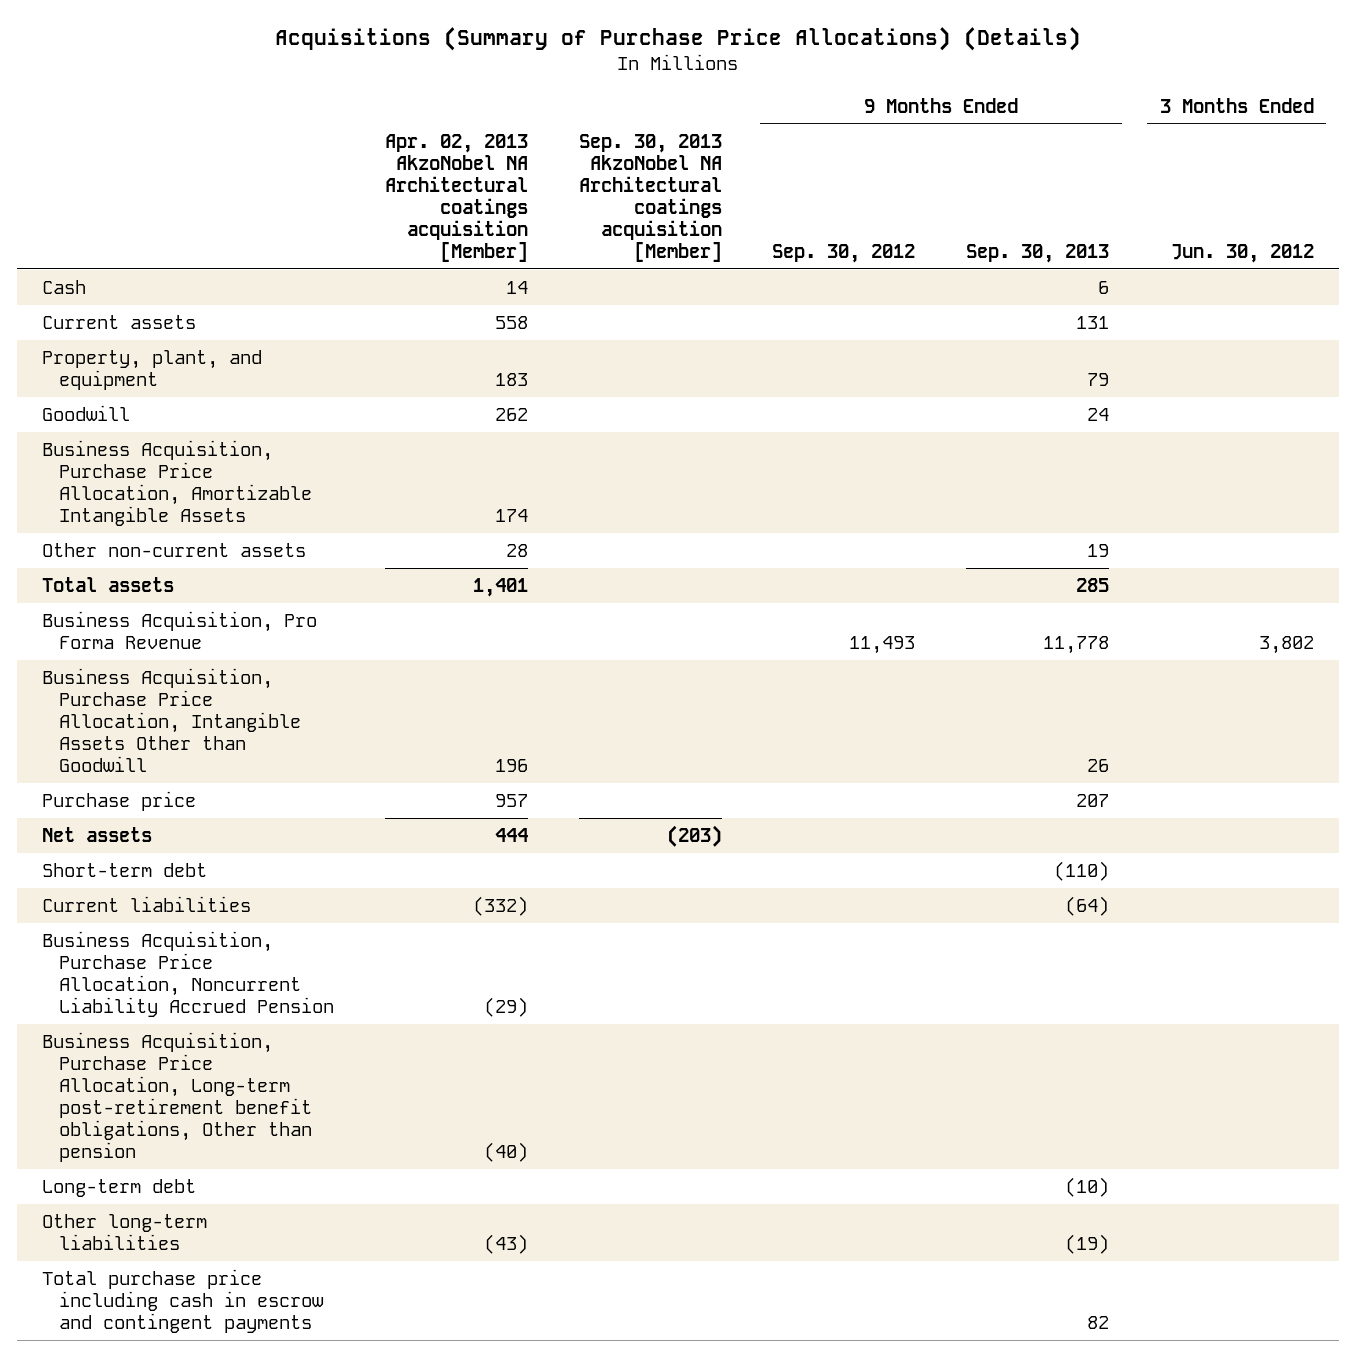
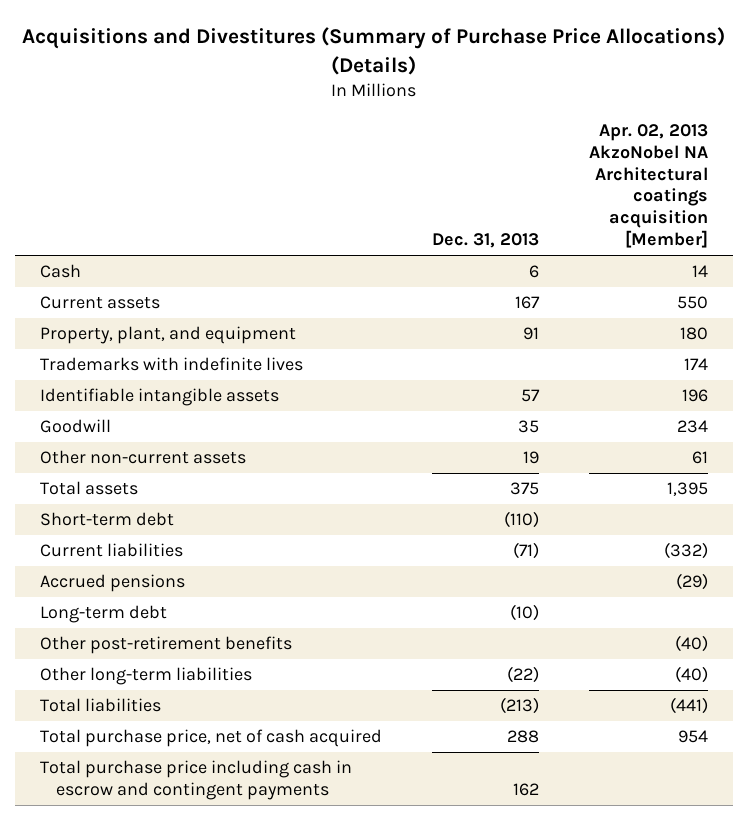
- Acquisitions (Summary of Purchase Price Allocations) (Details)
+ Acquisitions and Divestitures (Summary of Purchase Price Allocations) (Details)
- | Apr. 02, 2013 AkzoNobel NA Architectural coatings acquisition [Member] | Sep. 30, 2013 AkzoNobel NA Architectural coatings acquisition [Member] | 9 Months Ended Sep. 30, 2012 | 9 Months Ended Sep. 30, 2013 | 3 Months Ended Jun. 30, 2012
+ | Dec. 31, 2013 | Apr. 02, 2013 AkzoNobel NA Architectural coatings acquisition [Member]
- Current assets | 558 | | | 131 |
- Property, plant, and equipment | 183 | | | 79 |
- Goodwill | 262 | | | 24 |
- Business Acquisition, Purchase Price Allocation, Amortizable Intangible Assets | 174 | | | |
- Other non-current assets | 28 | | | 19 |
- Total assets | 1,401 | | | 285 |
- Business Acquisition, Pro Forma Revenue | | | 11,493 | 11,778 | 3,802
- Business Acquisition, Purchase Price Allocation, Intangible Assets Other than Goodwill | 196 | | | 26 |
- Purchase price | 957 | | | 207 |
- Net assets | 444 | (203) | | |
+ Current assets | 167 | 550
+ Property, plant, and equipment | 91 | 180
+ Trademarks with indefinite lives | | 174
+ Identifiable intangible assets | 57 | 196
+ Goodwill | 35 | 234
+ Other non-current assets | 19 | 61
+ Total assets | 375 | 1,395
- Business Acquisition, Purchase Price Allocation, Noncurrent Liability Accrued Pension | (29) | | | |
- Business Acquisition, Purchase Price Allocation, Long-term post-retirement benefit obligations, Other than pension | (40) | | | |
+ Accrued pensions | | (29)
- Other long-term liabilities | (43) | | | (19) |
+ Other post-retirement benefits | | (40)
+ Other long-term liabilities | (22) | (40)
+ Total liabilities | (213) | (441)
+ Total purchase price, net of cash acquired | 288 | 954

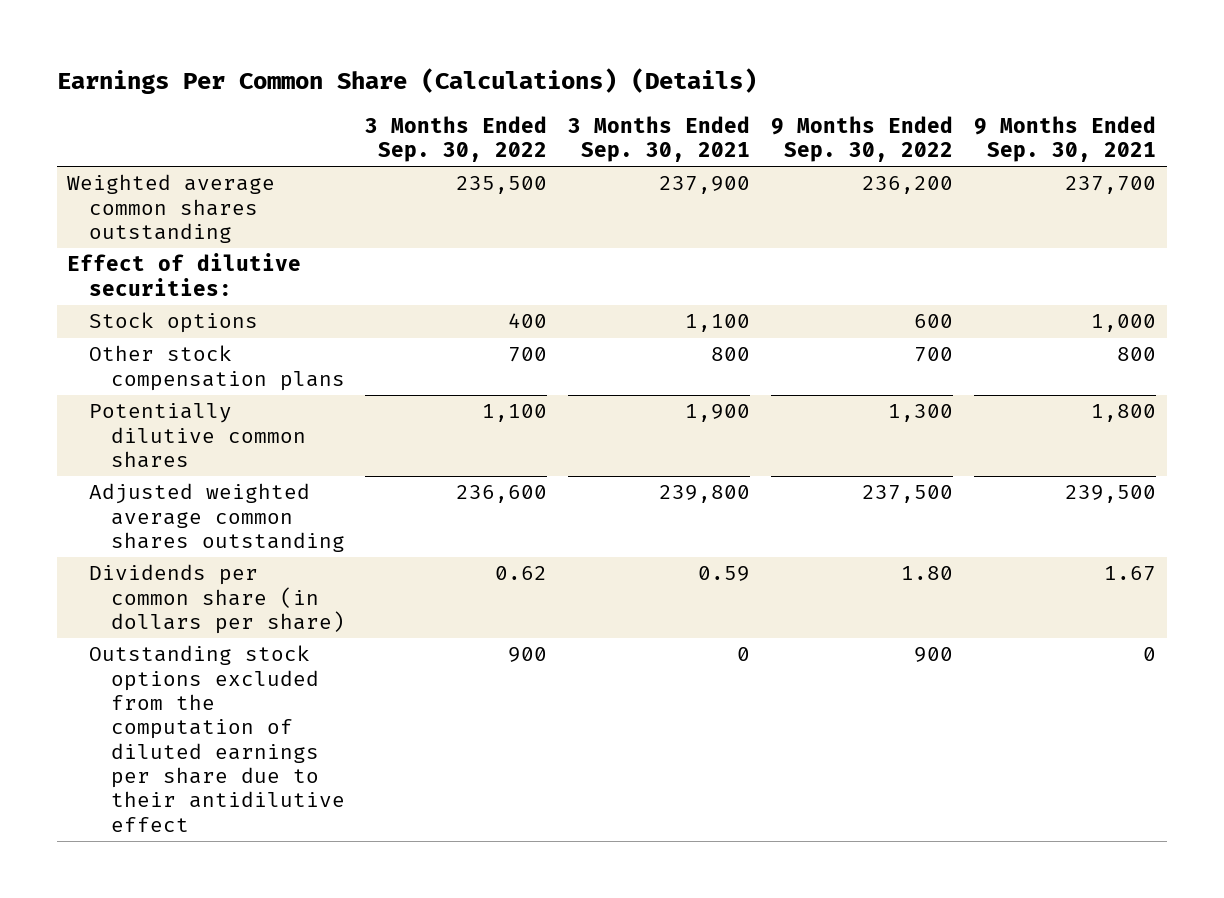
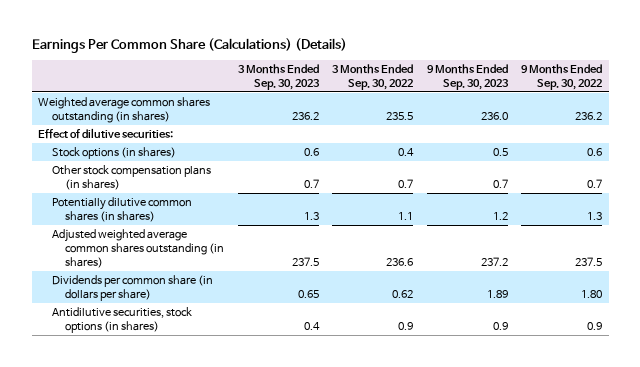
- | 3 Months Ended Sep. 30, 2022 | 3 Months Ended Sep. 30, 2021 | 9 Months Ended Sep. 30, 2022 | 9 Months Ended Sep. 30, 2021
+ | 3 Months Ended Sep. 30, 2023 | 3 Months Ended Sep. 30, 2022 | 9 Months Ended Sep. 30, 2023 | 9 Months Ended Sep. 30, 2022
- Weighted average common shares outstanding | 235,500 | 237,900 | 236,200 | 237,700
+ Weighted average common shares outstanding (in shares) | 236.2 | 235.5 | 236.0 | 236.2
- Stock options | 400 | 1,100 | 600 | 1,000
- Other stock compensation plans | 700 | 800 | 700 | 800
- Potentially dilutive common shares | 1,100 | 1,900 | 1,300 | 1,800
- Adjusted weighted average common shares outstanding | 236,600 | 239,800 | 237,500 | 239,500
+ Stock options (in shares) | 0.6 | 0.4 | 0.5 | 0.6
+ Other stock compensation plans (in shares) | 0.7 | 0.7 | 0.7 | 0.7
+ Potentially dilutive common shares (in shares) | 1.3 | 1.1 | 1.2 | 1.3
+ Adjusted weighted average common shares outstanding (in shares) | 237.5 | 236.6 | 237.2 | 237.5
- Outstanding stock options excluded from the computation of diluted earnings per share due to their antidilutive effect | 900 | 0 | 900 | 0
+ Antidilutive securities, stock options (in shares) | 0.4 | 0.9 | 0.9 | 0.9

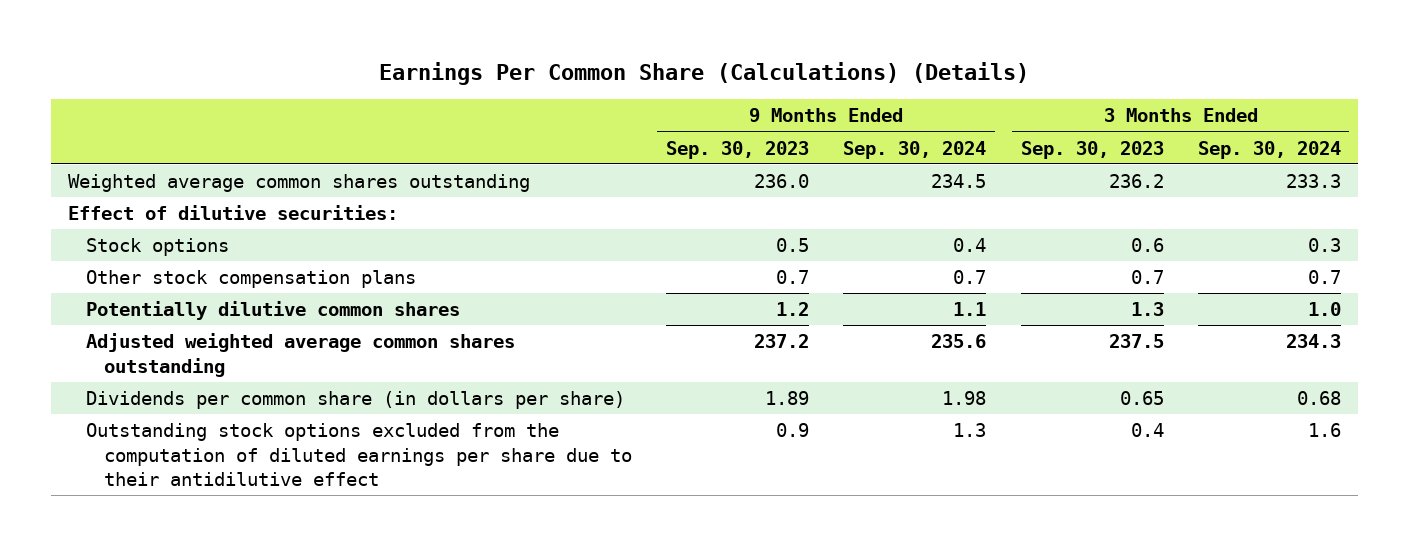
- | 3 Months Ended Sep. 30, 2023 | 3 Months Ended Sep. 30, 2022 | 9 Months Ended Sep. 30, 2023 | 9 Months Ended Sep. 30, 2022
+ | 9 Months Ended Sep. 30, 2023 | 9 Months Ended Sep. 30, 2024 | 3 Months Ended Sep. 30, 2023 | 3 Months Ended Sep. 30, 2024
- Weighted average common shares outstanding (in shares) | 236.2 | 235.5 | 236.0 | 236.2
+ Weighted average common shares outstanding | 236.0 | 234.5 | 236.2 | 233.3
- Stock options (in shares) | 0.6 | 0.4 | 0.5 | 0.6
- Other stock compensation plans (in shares) | 0.7 | 0.7 | 0.7 | 0.7
- Potentially dilutive common shares (in shares) | 1.3 | 1.1 | 1.2 | 1.3
- Adjusted weighted average common shares outstanding (in shares) | 237.5 | 236.6 | 237.2 | 237.5
+ Stock options | 0.5 | 0.4 | 0.6 | 0.3
+ Other stock compensation plans | 0.7 | 0.7 | 0.7 | 0.7
+ Potentially dilutive common shares | 1.2 | 1.1 | 1.3 | 1.0
+ Adjusted weighted average common shares outstanding | 237.2 | 235.6 | 237.5 | 234.3
- Antidilutive securities, stock options (in shares) | 0.4 | 0.9 | 0.9 | 0.9
+ Outstanding stock options excluded from the computation of diluted earnings per share due to their antidilutive effect | 0.9 | 1.3 | 0.4 | 1.6

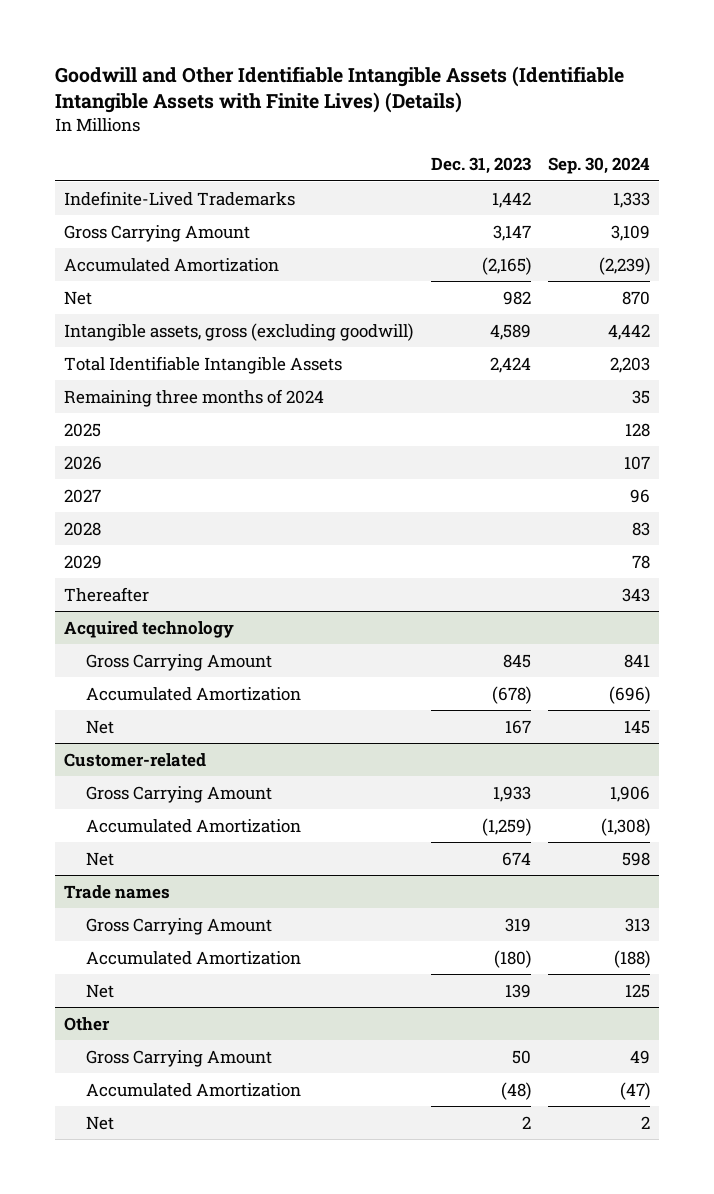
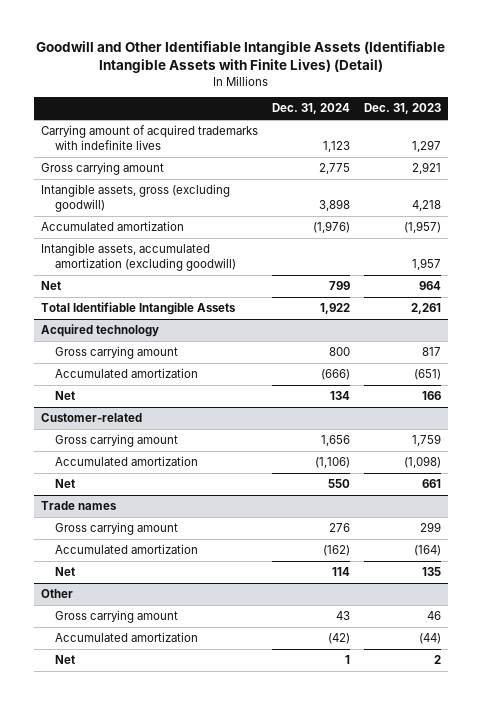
- Goodwill and Other Identifiable Intangible Assets (Identifiable Intangible Assets with Finite Lives) (Details)
+ Goodwill and Other Identifiable Intangible Assets (Identifiable Intangible Assets with Finite Lives) (Detail)
- | Dec. 31, 2023 | Sep. 30, 2024
+ | Dec. 31, 2024 | Dec. 31, 2023
- Indefinite-Lived Trademarks | 1,442 | 1,333
- Gross Carrying Amount | 3,147 | 3,109
- Accumulated Amortization | (2,165) | (2,239)
- Net | 982 | 870
- Intangible assets, gross (excluding goodwill) | 4,589 | 4,442
- Total Identifiable Intangible Assets | 2,424 | 2,203
- Remaining three months of 2024 | | 35
- 2025 | | 128
- 2026 | | 107
- 2027 | | 96
- 2028 | | 83
- 2029 | | 78
- Thereafter | | 343
+ Carrying amount of acquired trademarks with indefinite lives | 1,123 | 1,297
+ Gross carrying amount | 2,775 | 2,921
+ Intangible assets, gross (excluding goodwill) | 3,898 | 4,218
+ Accumulated amortization | (1,976) | (1,957)
+ Intangible assets, accumulated amortization (excluding goodwill) | | 1,957
+ Net | 799 | 964
+ Total Identifiable Intangible Assets | 1,922 | 2,261
@ Acquired technology
- Gross Carrying Amount | 845 | 841
- Accumulated Amortization | (678) | (696)
- Net | 167 | 145
+ Gross carrying amount | 800 | 817
+ Accumulated amortization | (666) | (651)
+ Net | 134 | 166
@ Customer-related
- Gross Carrying Amount | 1,933 | 1,906
- Accumulated Amortization | (1,259) | (1,308)
- Net | 674 | 598
+ Gross carrying amount | 1,656 | 1,759
+ Accumulated amortization | (1,106) | (1,098)
+ Net | 550 | 661
@ Trade names
- Gross Carrying Amount | 319 | 313
- Accumulated Amortization | (180) | (188)
- Net | 139 | 125
+ Gross carrying amount | 276 | 299
+ Accumulated amortization | (162) | (164)
+ Net | 114 | 135
@ Other
- Gross Carrying Amount | 50 | 49
- Accumulated Amortization | (48) | (47)
+ Gross carrying amount | 43 | 46
+ Accumulated amortization | (42) | (44)

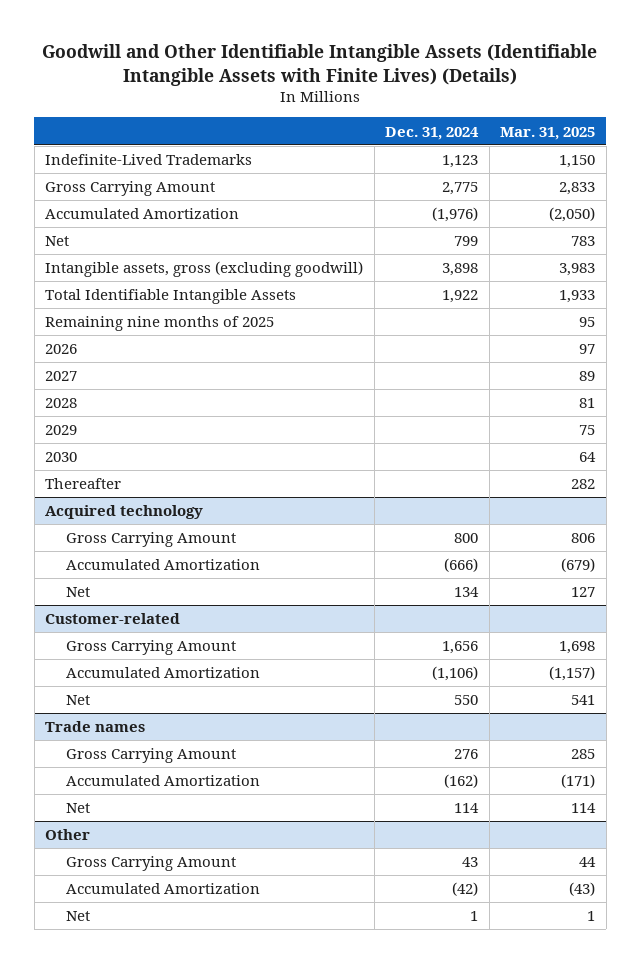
- Goodwill and Other Identifiable Intangible Assets (Identifiable Intangible Assets with Finite Lives) (Detail)
+ Goodwill and Other Identifiable Intangible Assets (Identifiable Intangible Assets with Finite Lives) (Details)
- | Dec. 31, 2024 | Dec. 31, 2023
+ | Dec. 31, 2024 | Mar. 31, 2025
- Carrying amount of acquired trademarks with indefinite lives | 1,123 | 1,297
- Gross carrying amount | 2,775 | 2,921
- Accumulated amortization | (1,976) | (1,957)
- Intangible assets, accumulated amortization (excluding goodwill) | | 1,957
+ Indefinite-Lived Trademarks | 1,123 | 1,150
+ Gross Carrying Amount | 2,775 | 2,833
+ Accumulated Amortization | (1,976) | (2,050)
moved down: Intangible assets, gross (excluding goodwill) | 3,898 | 3,983
+ Remaining nine months of 2025 | | 95
+ 2026 | | 97
+ 2027 | | 89
+ 2028 | | 81
+ 2029 | | 75
+ 2030 | | 64
+ Thereafter | | 282
@ Acquired technology
- Gross carrying amount | 800 | 817
- Accumulated amortization | (666) | (651)
+ Gross Carrying Amount | 800 | 806
+ Accumulated Amortization | (666) | (679)
@ Customer-related
- Gross carrying amount | 1,656 | 1,759
- Accumulated amortization | (1,106) | (1,098)
+ Gross Carrying Amount | 1,656 | 1,698
+ Accumulated Amortization | (1,106) | (1,157)
@ Trade names
- Gross carrying amount | 276 | 299
- Accumulated amortization | (162) | (164)
+ Gross Carrying Amount | 276 | 285
+ Accumulated Amortization | (162) | (171)
@ Other
- Gross carrying amount | 43 | 46
- Accumulated amortization | (42) | (44)
+ Gross Carrying Amount | 43 | 44
+ Accumulated Amortization | (42) | (43)

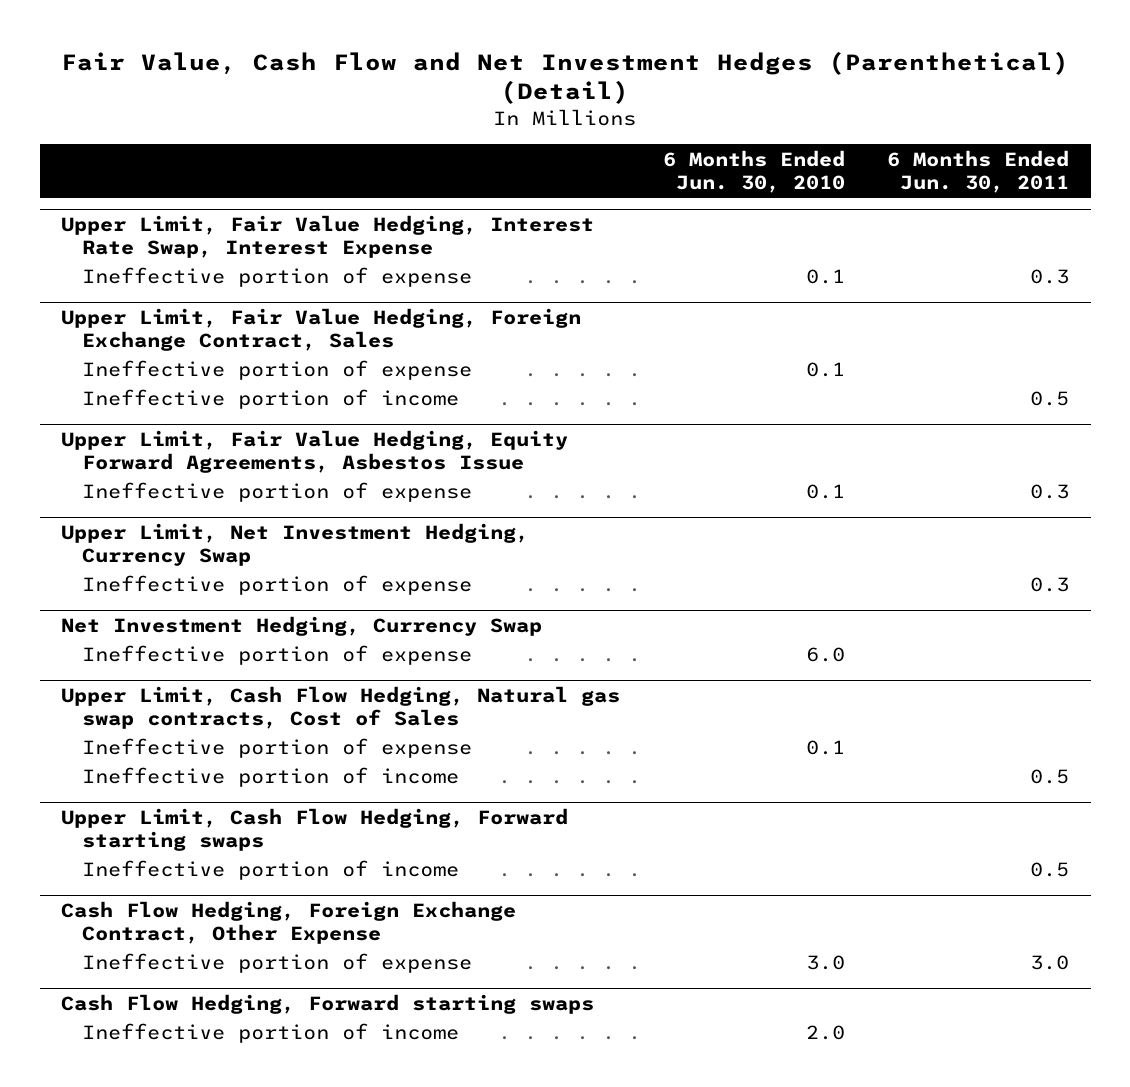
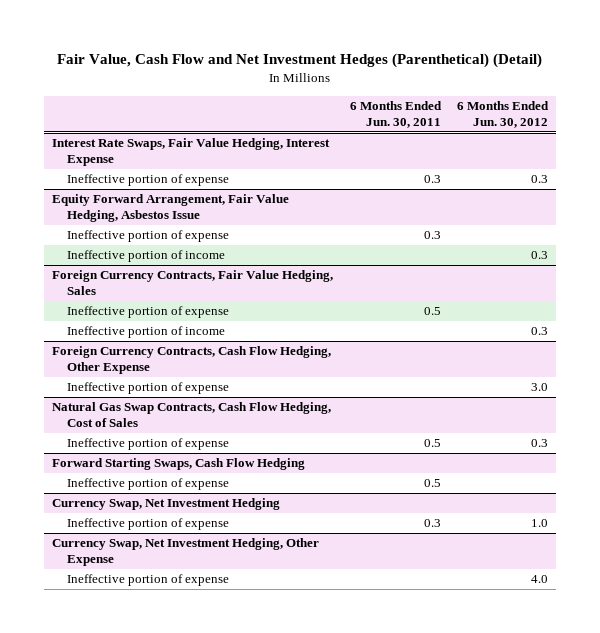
- | 6 Months Ended Jun. 30, 2010 | 6 Months Ended Jun. 30, 2011
+ | 6 Months Ended Jun. 30, 2011 | 6 Months Ended Jun. 30, 2012
- Upper Limit, Fair Value Hedging, Interest Rate Swap, Interest Expense
- Ineffective portion of expense | 0.1 | 0.3
- Upper Limit, Fair Value Hedging, Foreign Exchange Contract, Sales
- Ineffective portion of expense | 0.1 |
- Ineffective portion of income | | 0.5
- Upper Limit, Fair Value Hedging, Equity Forward Agreements, Asbestos Issue
+ Interest Rate Swaps, Fair Value Hedging, Interest Expense
- Upper Limit, Net Investment Hedging, Currency Swap
+ Equity Forward Arrangement, Fair Value Hedging, Asbestos Issue
- Net Investment Hedging, Currency Swap
+ Ineffective portion of income | | 0.3
+ Foreign Currency Contracts, Fair Value Hedging, Sales
+ Ineffective portion of expense | 0.5 |
+ Ineffective portion of income | | 0.3
+ Foreign Currency Contracts, Cash Flow Hedging, Other Expense
- Upper Limit, Cash Flow Hedging, Natural gas swap contracts, Cost of Sales
+ Natural Gas Swap Contracts, Cash Flow Hedging, Cost of Sales
+ Ineffective portion of expense | 0.5 | 0.3
+ Forward Starting Swaps, Cash Flow Hedging
+ Ineffective portion of expense | 0.5 |
+ Currency Swap, Net Investment Hedging
+ Ineffective portion of expense | 0.3 | 1.0
+ Currency Swap, Net Investment Hedging, Other Expense
- Ineffective portion of income | | 0.5
- Upper Limit, Cash Flow Hedging, Forward starting swaps
- Ineffective portion of income | | 0.5
- Cash Flow Hedging, Foreign Exchange Contract, Other Expense
- Ineffective portion of expense | 3.0 | 3.0
- Cash Flow Hedging, Forward starting swaps
- Ineffective portion of income | 2.0 |

